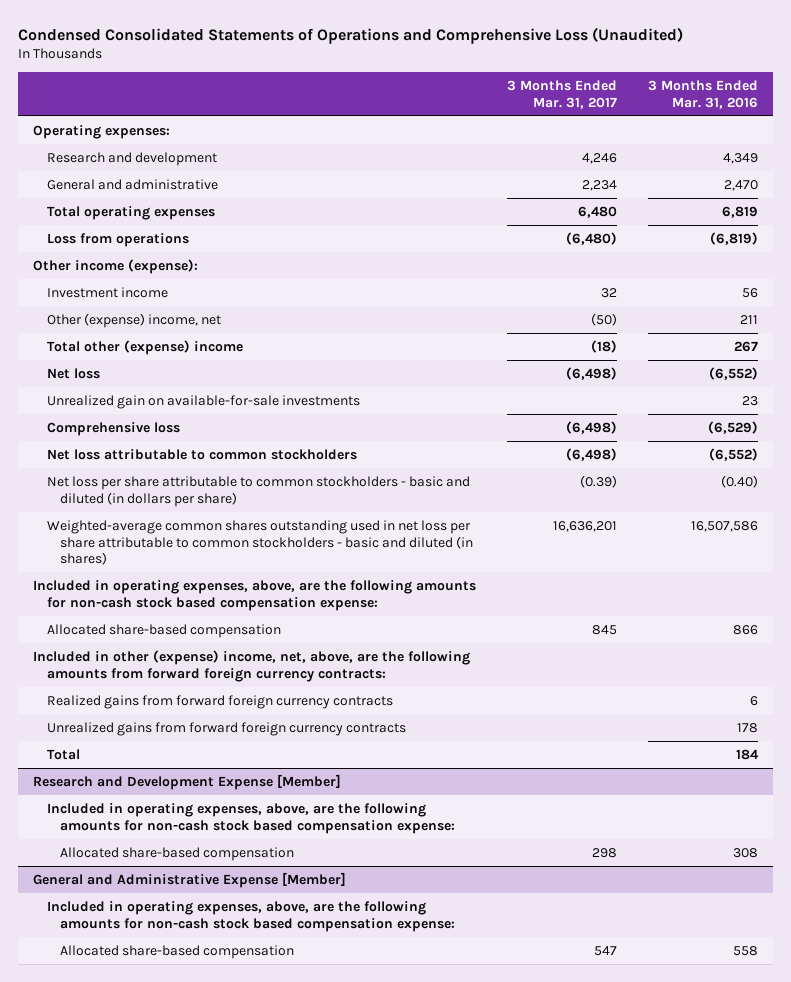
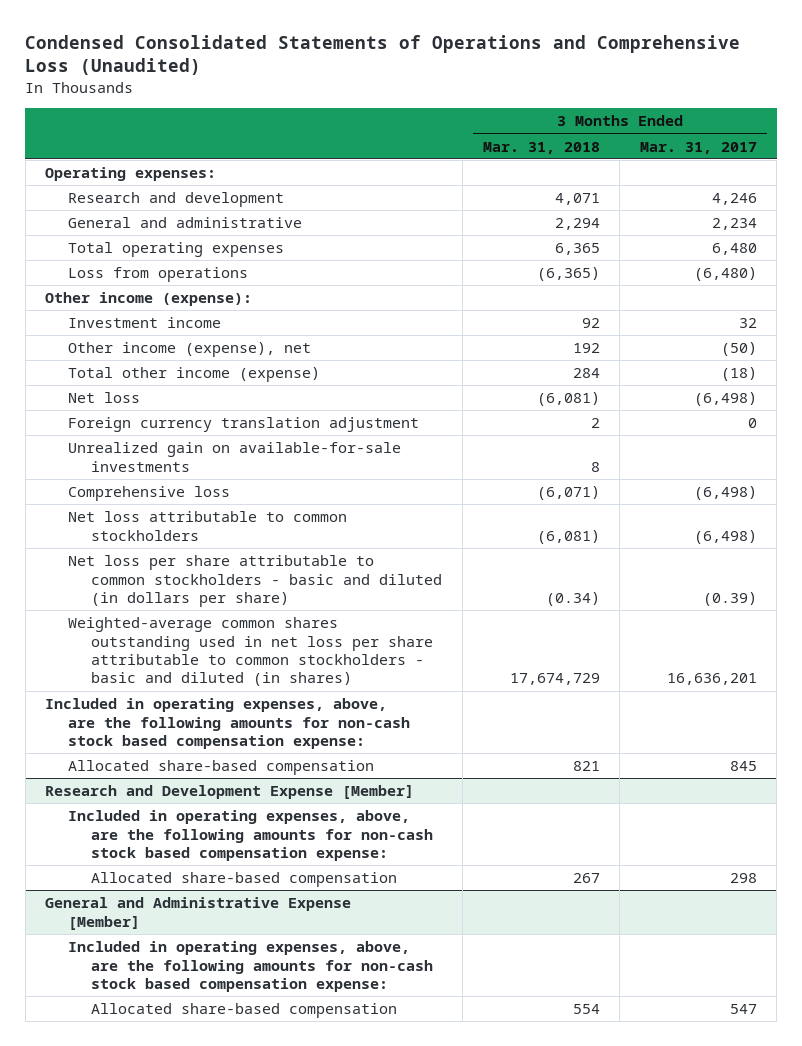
- | 3 Months Ended Mar. 31, 2017 | 3 Months Ended Mar. 31, 2016
+ | 3 Months Ended Mar. 31, 2018 | 3 Months Ended Mar. 31, 2017
- Other (expense) income, net | (50) | 211
- Total other (expense) income | (18) | 267
+ Other income (expense), net | 192 | (50)
+ Total other income (expense) | 284 | (18)
+ Foreign currency translation adjustment | 2 | 0
- Included in other (expense) income, net, above, are the following amounts from forward foreign currency contracts:
- Realized gains from forward foreign currency contracts | | 6
- Unrealized gains from forward foreign currency contracts | | 178
- Total | | 184

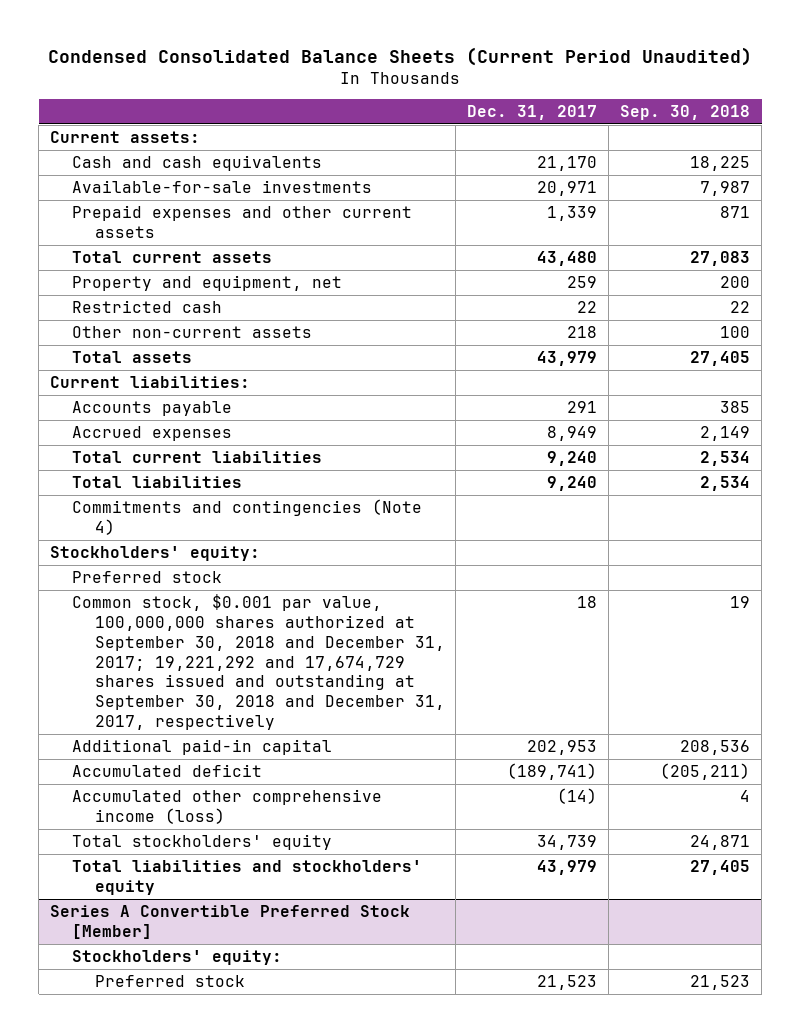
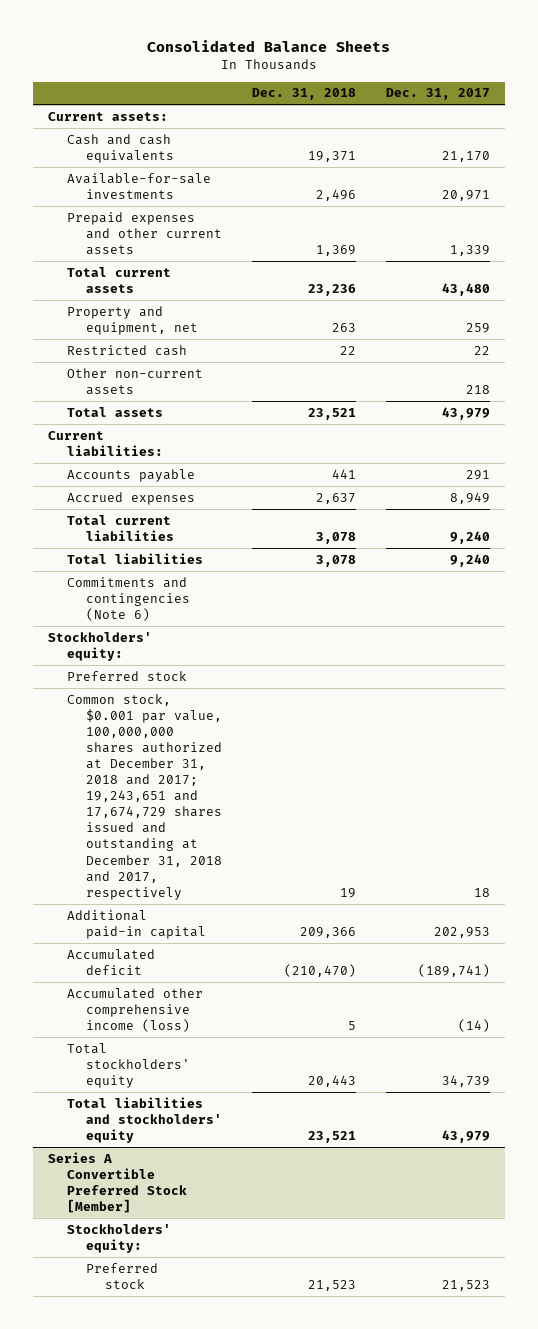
- Condensed Consolidated Balance Sheets (Current Period Unaudited)
+ Consolidated Balance Sheets
- | Dec. 31, 2017 | Sep. 30, 2018
+ | Dec. 31, 2018 | Dec. 31, 2017
- Commitments and contingencies (Note 4)
+ Commitments and contingencies (Note 6)
- Common stock, $0.001 par value, 100,000,000 shares authorized at September 30, 2018 and December 31, 2017; 19,221,292 and 17,674,729 shares issued and outstanding at September 30, 2018 and December 31, 2017, respectively | 18 | 19
+ Common stock, $0.001 par value, 100,000,000 shares authorized at December 31, 2018 and 2017; 19,243,651 and 17,674,729 shares issued and outstanding at December 31, 2018 and 2017, respectively | 19 | 18

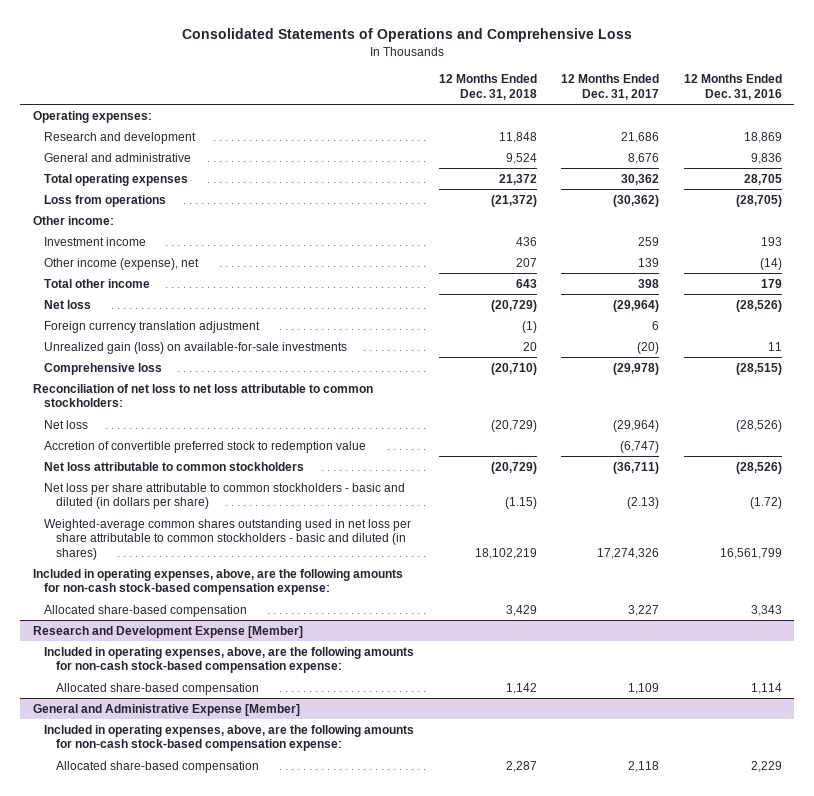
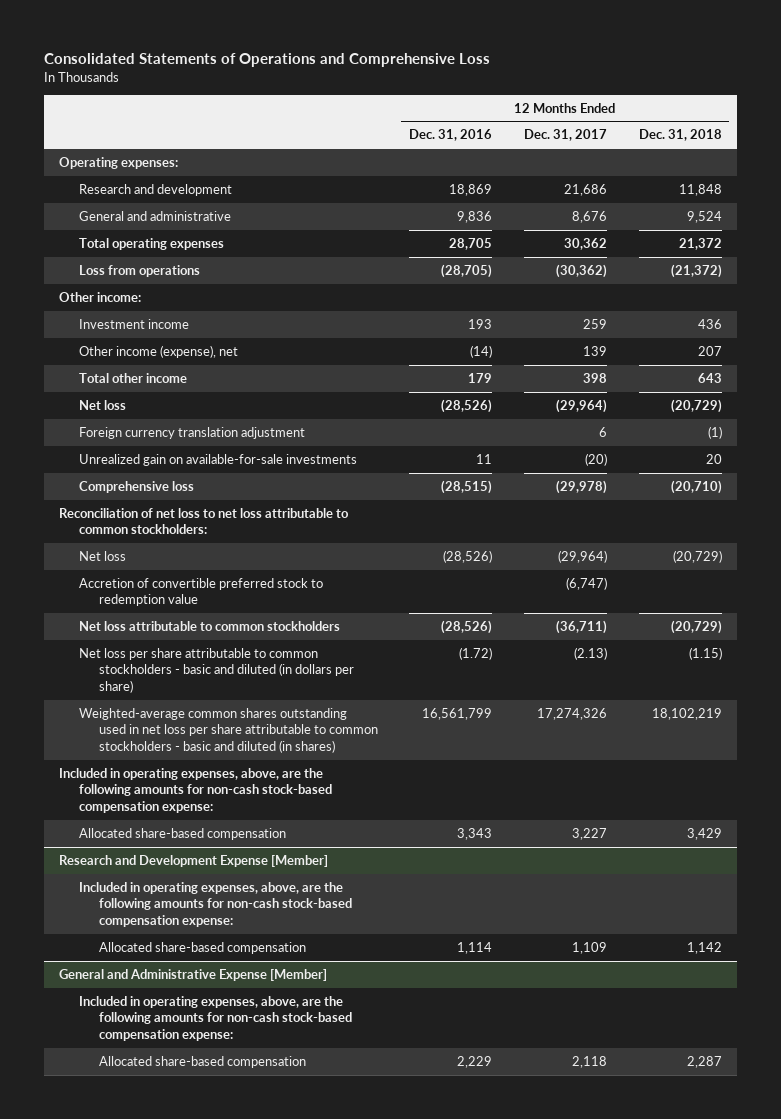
- | 12 Months Ended Dec. 31, 2018 | 12 Months Ended Dec. 31, 2017 | 12 Months Ended Dec. 31, 2016
+ | 12 Months Ended Dec. 31, 2016 | 12 Months Ended Dec. 31, 2017 | 12 Months Ended Dec. 31, 2018
- Unrealized gain (loss) on available-for-sale investments | 20 | (20) | 11
+ Unrealized gain on available-for-sale investments | 11 | (20) | 20

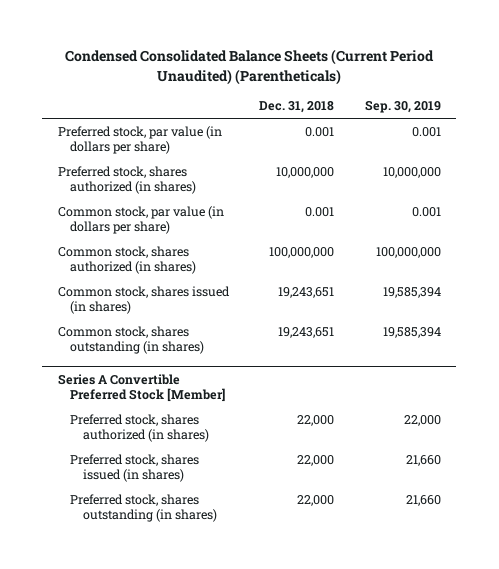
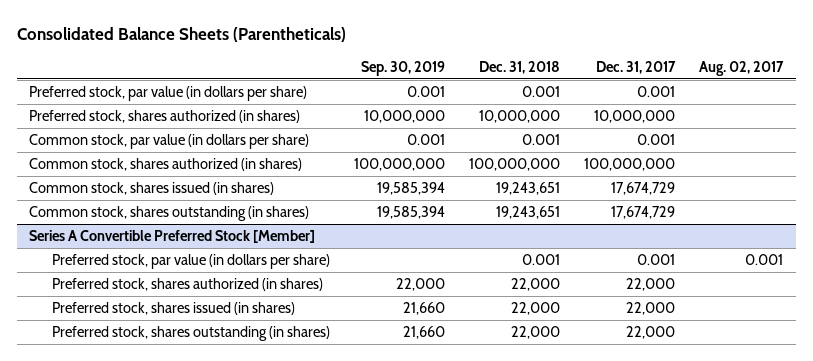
- Condensed Consolidated Balance Sheets (Current Period Unaudited) (Parentheticals)
+ Consolidated Balance Sheets (Parentheticals)
- | Dec. 31, 2018 | Sep. 30, 2019
+ | Sep. 30, 2019 | Dec. 31, 2018 | Dec. 31, 2017 | Aug. 02, 2017
@ Series A Convertible Preferred Stock [Member]
+ Preferred stock, par value (in dollars per share) | | 0.001 | 0.001 | 0.001

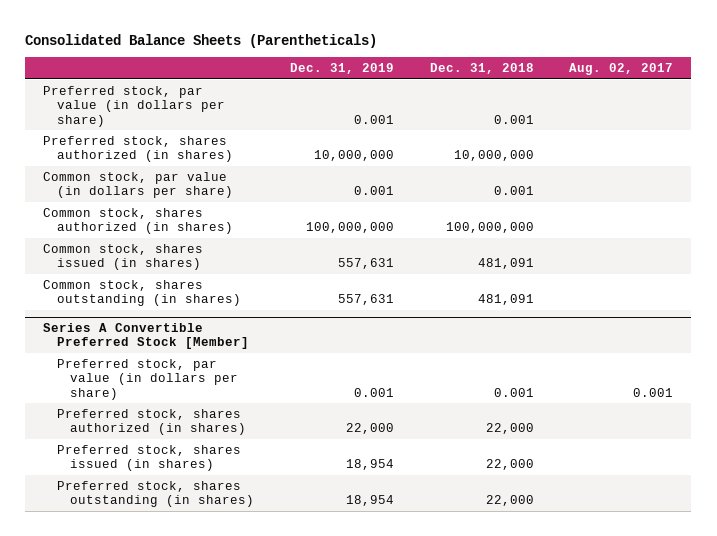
- | Sep. 30, 2019 | Dec. 31, 2018 | Dec. 31, 2017 | Aug. 02, 2017
+ | Dec. 31, 2019 | Dec. 31, 2018 | Aug. 02, 2017
- Common stock, shares issued (in shares) | 19,585,394 | 19,243,651 | 17,674,729 |
- Common stock, shares outstanding (in shares) | 19,585,394 | 19,243,651 | 17,674,729 |
+ Common stock, shares issued (in shares) | 557,631 | 481,091 |
+ Common stock, shares outstanding (in shares) | 557,631 | 481,091 |

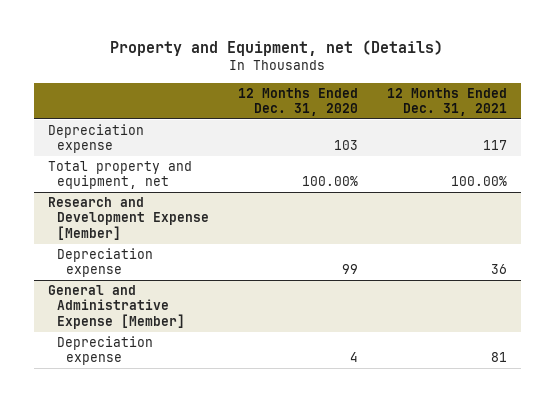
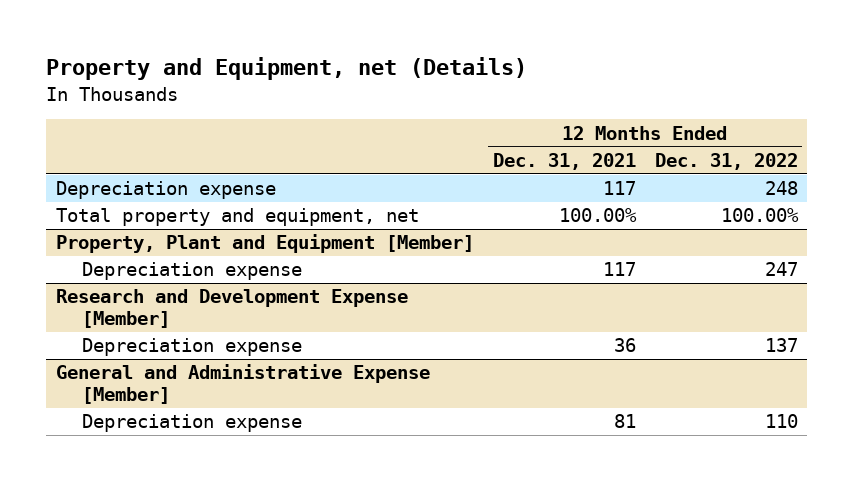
- | 12 Months Ended Dec. 31, 2020 | 12 Months Ended Dec. 31, 2021
+ | 12 Months Ended Dec. 31, 2021 | 12 Months Ended Dec. 31, 2022
+ Property, Plant and Equipment [Member]
+ Depreciation expense | 117 | 247

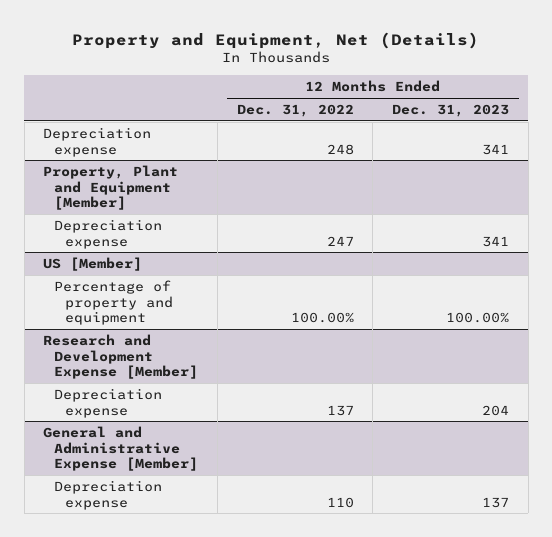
- Property and Equipment, net (Details)
+ Property and Equipment, Net (Details)
- | 12 Months Ended Dec. 31, 2021 | 12 Months Ended Dec. 31, 2022
+ | 12 Months Ended Dec. 31, 2022 | 12 Months Ended Dec. 31, 2023
- Total property and equipment, net | 100.00% | 100.00%
+ US [Member]
+ Percentage of property and equipment | 100.00% | 100.00%

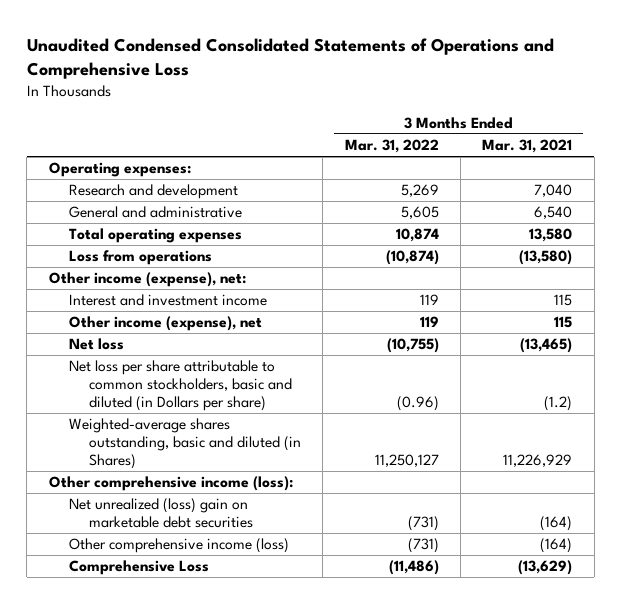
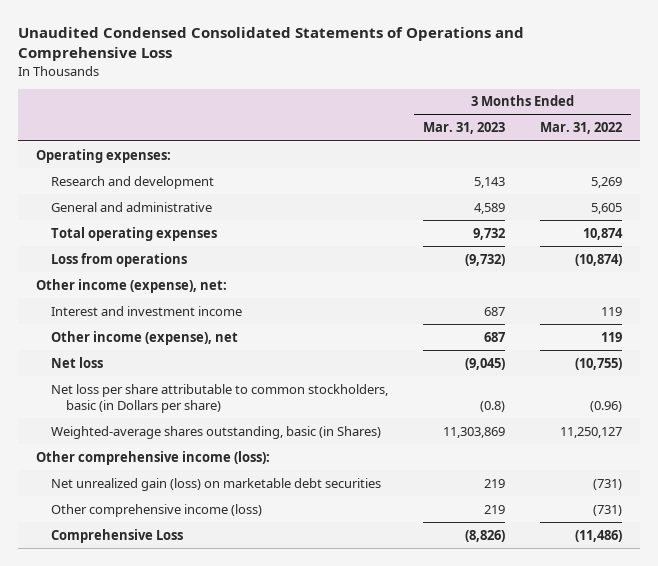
- | 3 Months Ended Mar. 31, 2022 | 3 Months Ended Mar. 31, 2021
+ | 3 Months Ended Mar. 31, 2023 | 3 Months Ended Mar. 31, 2022
- Net loss per share attributable to common stockholders, basic and diluted (in Dollars per share) | (0.96) | (1.2)
- Weighted-average shares outstanding, basic and diluted (in Shares) | 11,250,127 | 11,226,929
+ Net loss per share attributable to common stockholders, basic (in Dollars per share) | (0.8) | (0.96)
+ Weighted-average shares outstanding, basic (in Shares) | 11,303,869 | 11,250,127
- Net unrealized (loss) gain on marketable debt securities | (731) | (164)
+ Net unrealized gain (loss) on marketable debt securities | 219 | (731)

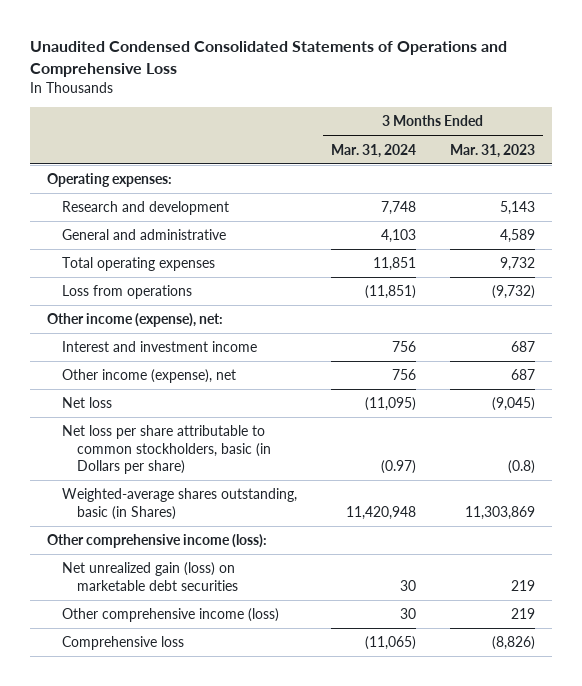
- | 3 Months Ended Mar. 31, 2023 | 3 Months Ended Mar. 31, 2022
+ | 3 Months Ended Mar. 31, 2024 | 3 Months Ended Mar. 31, 2023
- Comprehensive Loss | (8,826) | (11,486)
+ Comprehensive loss | (11,065) | (8,826)

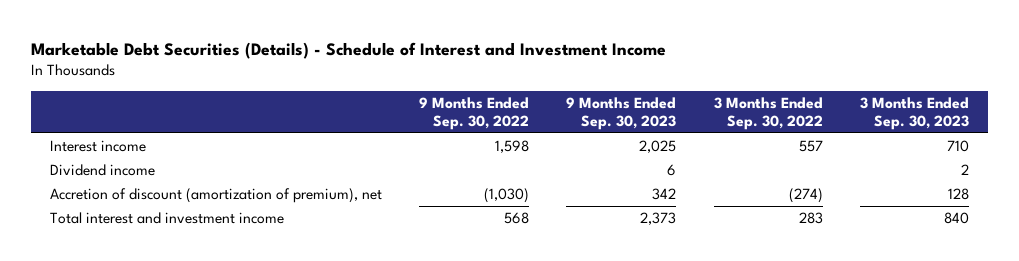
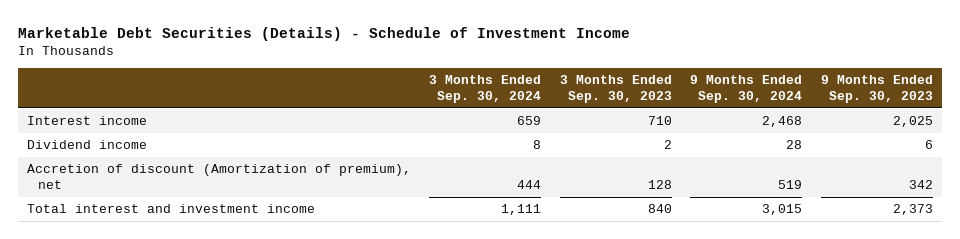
- Marketable Debt Securities (Details) - Schedule of Interest and Investment Income
+ Marketable Debt Securities (Details) - Schedule of Investment Income
- | 9 Months Ended Sep. 30, 2022 | 9 Months Ended Sep. 30, 2023 | 3 Months Ended Sep. 30, 2022 | 3 Months Ended Sep. 30, 2023
+ | 3 Months Ended Sep. 30, 2024 | 3 Months Ended Sep. 30, 2023 | 9 Months Ended Sep. 30, 2024 | 9 Months Ended Sep. 30, 2023
- Accretion of discount (amortization of premium), net | (1,030) | 342 | (274) | 128
+ Accretion of discount (Amortization of premium), net | 444 | 128 | 519 | 342

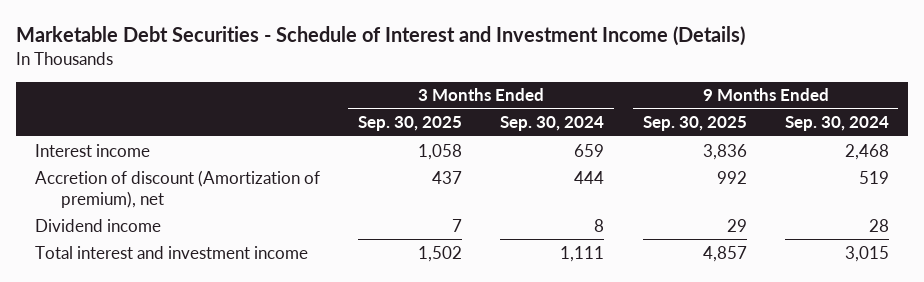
- Marketable Debt Securities (Details) - Schedule of Investment Income
+ Marketable Debt Securities - Schedule of Interest and Investment Income (Details)
- | 3 Months Ended Sep. 30, 2024 | 3 Months Ended Sep. 30, 2023 | 9 Months Ended Sep. 30, 2024 | 9 Months Ended Sep. 30, 2023
+ | 3 Months Ended Sep. 30, 2025 | 3 Months Ended Sep. 30, 2024 | 9 Months Ended Sep. 30, 2025 | 9 Months Ended Sep. 30, 2024
moved down: Dividend income | 7 | 8 | 29 | 28

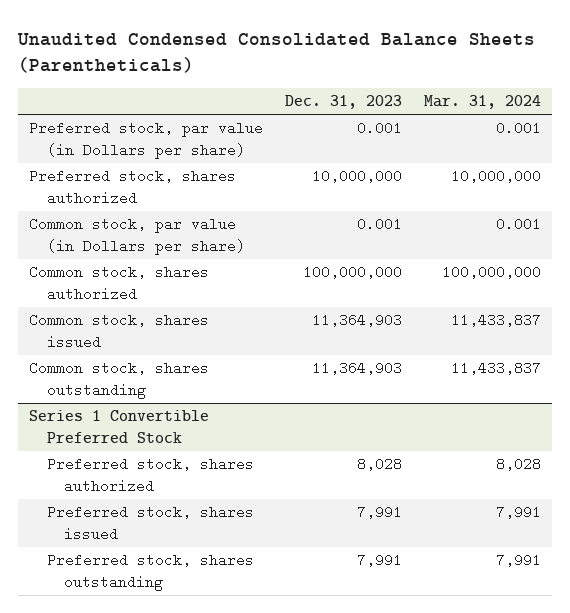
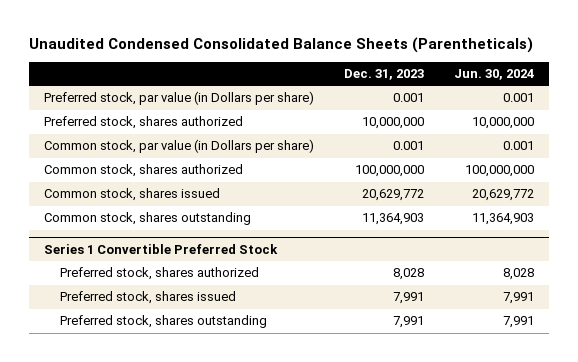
- | Dec. 31, 2023 | Mar. 31, 2024
+ | Dec. 31, 2023 | Jun. 30, 2024
- Common stock, shares issued | 11,364,903 | 11,433,837
+ Common stock, shares issued | 20,629,772 | 20,629,772

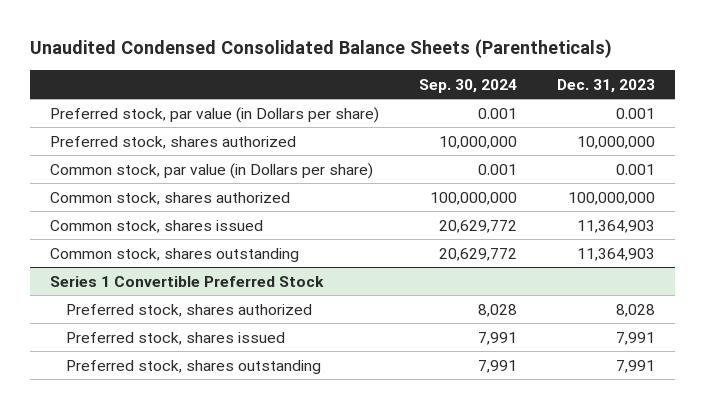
- | Dec. 31, 2023 | Jun. 30, 2024
+ | Sep. 30, 2024 | Dec. 31, 2023
- Common stock, shares issued | 20,629,772 | 20,629,772
+ Common stock, shares issued | 20,629,772 | 11,364,903

